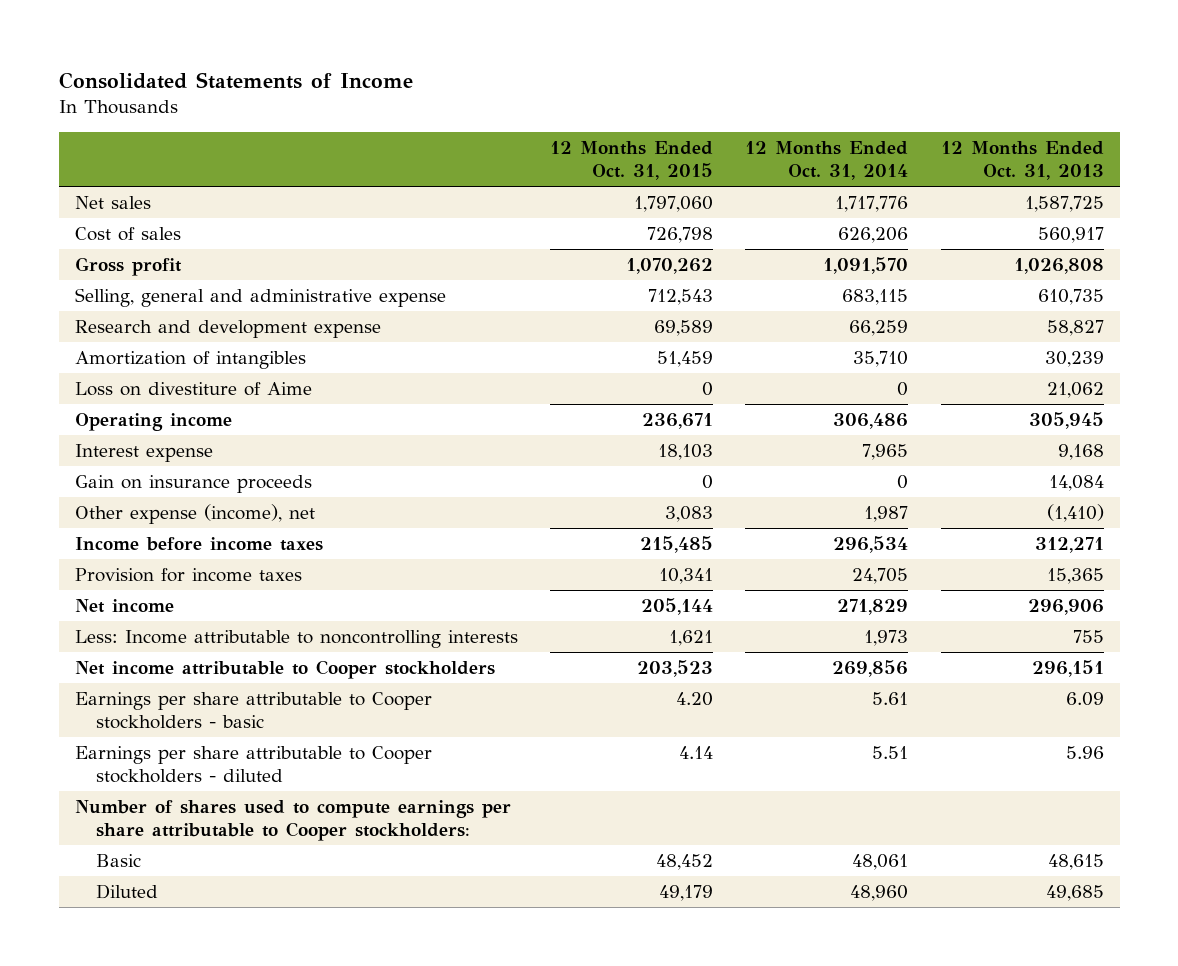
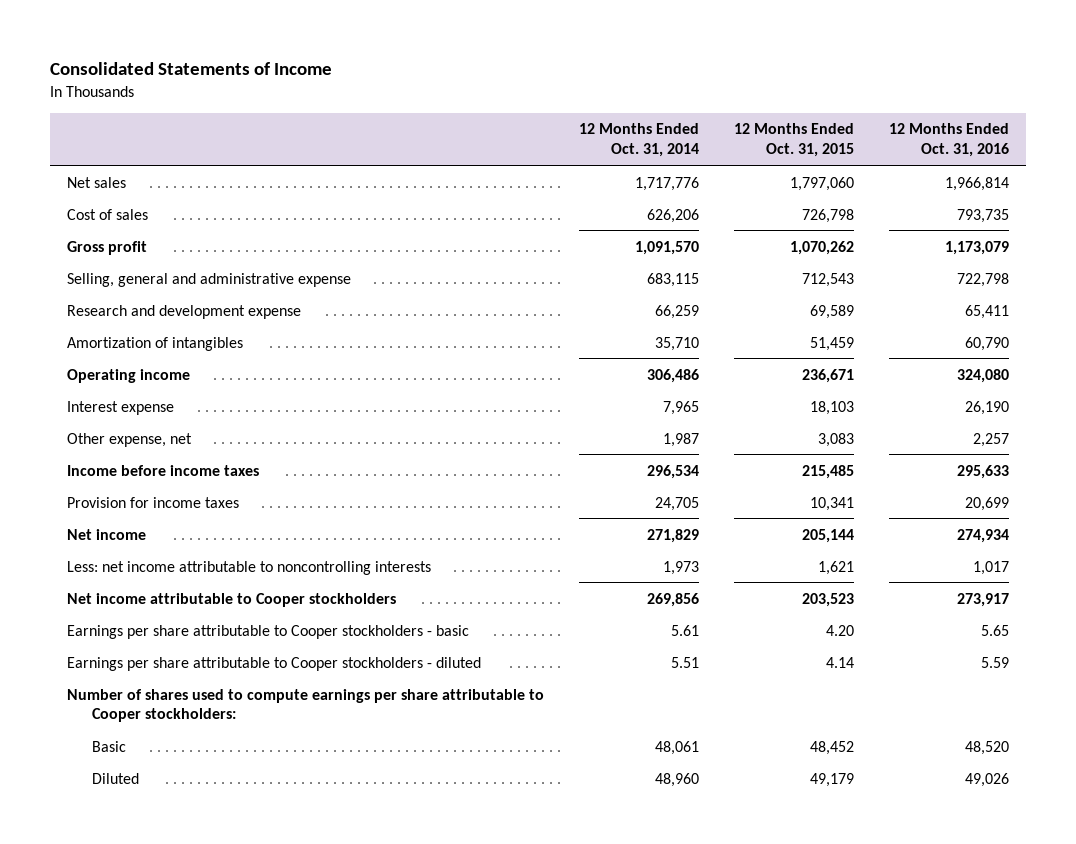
- | 12 Months Ended Oct. 31, 2015 | 12 Months Ended Oct. 31, 2014 | 12 Months Ended Oct. 31, 2013
+ | 12 Months Ended Oct. 31, 2014 | 12 Months Ended Oct. 31, 2015 | 12 Months Ended Oct. 31, 2016
- Loss on divestiture of Aime | 0 | 0 | 21,062
- Gain on insurance proceeds | 0 | 0 | 14,084
- Other expense (income), net | 3,083 | 1,987 | (1,410)
+ Other expense, net | 1,987 | 3,083 | 2,257
- Less: Income attributable to noncontrolling interests | 1,621 | 1,973 | 755
+ Less: net income attributable to noncontrolling interests | 1,973 | 1,621 | 1,017

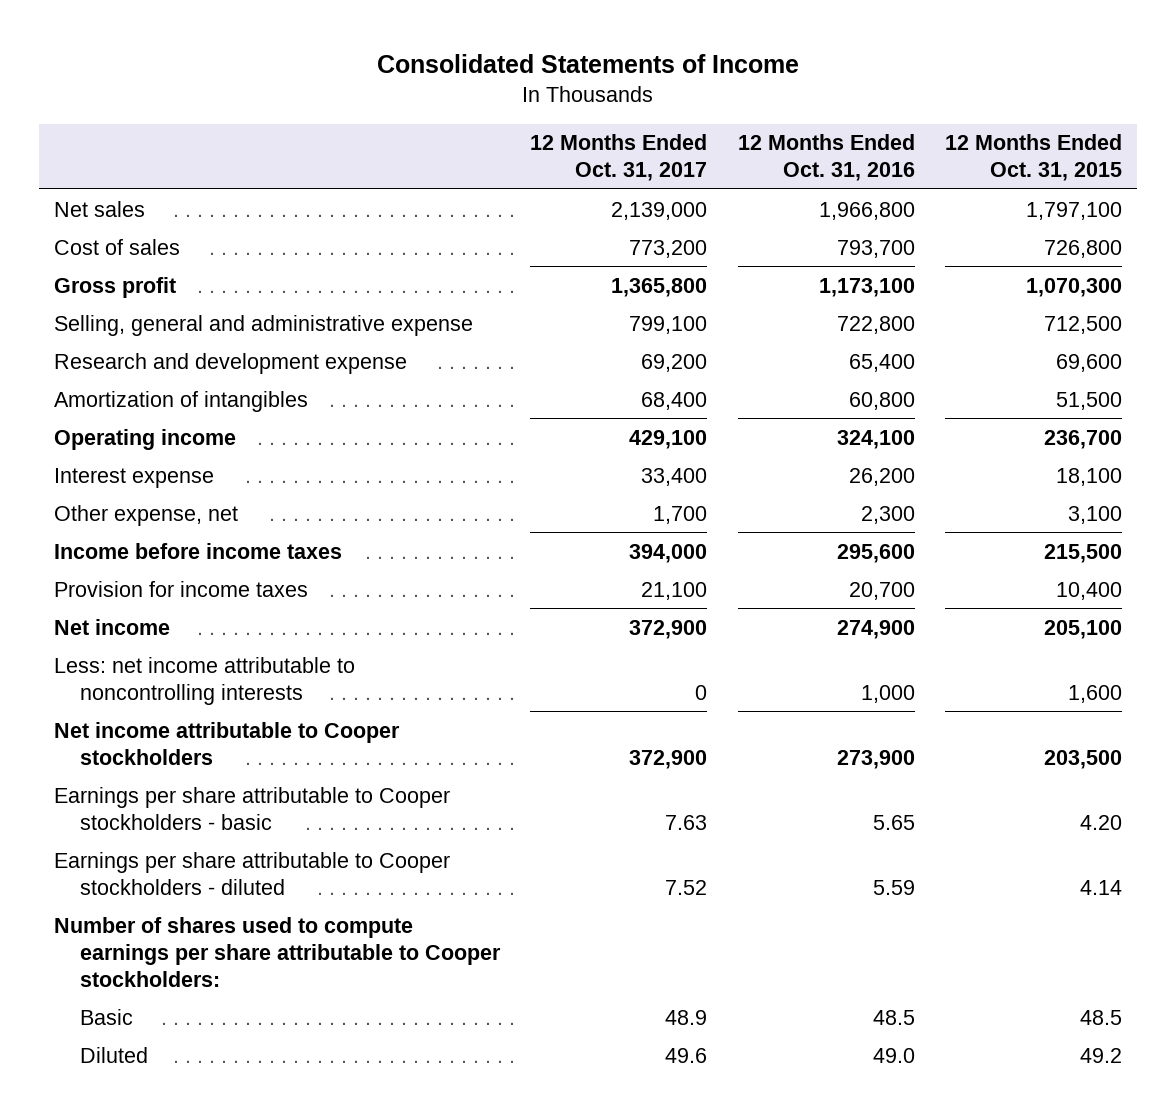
- | 12 Months Ended Oct. 31, 2014 | 12 Months Ended Oct. 31, 2015 | 12 Months Ended Oct. 31, 2016
+ | 12 Months Ended Oct. 31, 2017 | 12 Months Ended Oct. 31, 2016 | 12 Months Ended Oct. 31, 2015
- Net sales | 1,717,776 | 1,797,060 | 1,966,814
- Cost of sales | 626,206 | 726,798 | 793,735
- Gross profit | 1,091,570 | 1,070,262 | 1,173,079
- Selling, general and administrative expense | 683,115 | 712,543 | 722,798
- Research and development expense | 66,259 | 69,589 | 65,411
- Amortization of intangibles | 35,710 | 51,459 | 60,790
- Operating income | 306,486 | 236,671 | 324,080
- Interest expense | 7,965 | 18,103 | 26,190
- Other expense, net | 1,987 | 3,083 | 2,257
- Income before income taxes | 296,534 | 215,485 | 295,633
- Provision for income taxes | 24,705 | 10,341 | 20,699
- Net income | 271,829 | 205,144 | 274,934
- Less: net income attributable to noncontrolling interests | 1,973 | 1,621 | 1,017
- Net income attributable to Cooper stockholders | 269,856 | 203,523 | 273,917
+ Net sales | 2,139,000 | 1,966,800 | 1,797,100
+ Cost of sales | 773,200 | 793,700 | 726,800
+ Gross profit | 1,365,800 | 1,173,100 | 1,070,300
+ Selling, general and administrative expense | 799,100 | 722,800 | 712,500
+ Research and development expense | 69,200 | 65,400 | 69,600
+ Amortization of intangibles | 68,400 | 60,800 | 51,500
+ Operating income | 429,100 | 324,100 | 236,700
+ Interest expense | 33,400 | 26,200 | 18,100
+ Other expense, net | 1,700 | 2,300 | 3,100
+ Income before income taxes | 394,000 | 295,600 | 215,500
+ Provision for income taxes | 21,100 | 20,700 | 10,400
+ Net income | 372,900 | 274,900 | 205,100
+ Less: net income attributable to noncontrolling interests | 0 | 1,000 | 1,600
+ Net income attributable to Cooper stockholders | 372,900 | 273,900 | 203,500
- Basic | 48,061 | 48,452 | 48,520
- Diluted | 48,960 | 49,179 | 49,026
+ Basic | 48.9 | 48.5 | 48.5
+ Diluted | 49.6 | 49.0 | 49.2

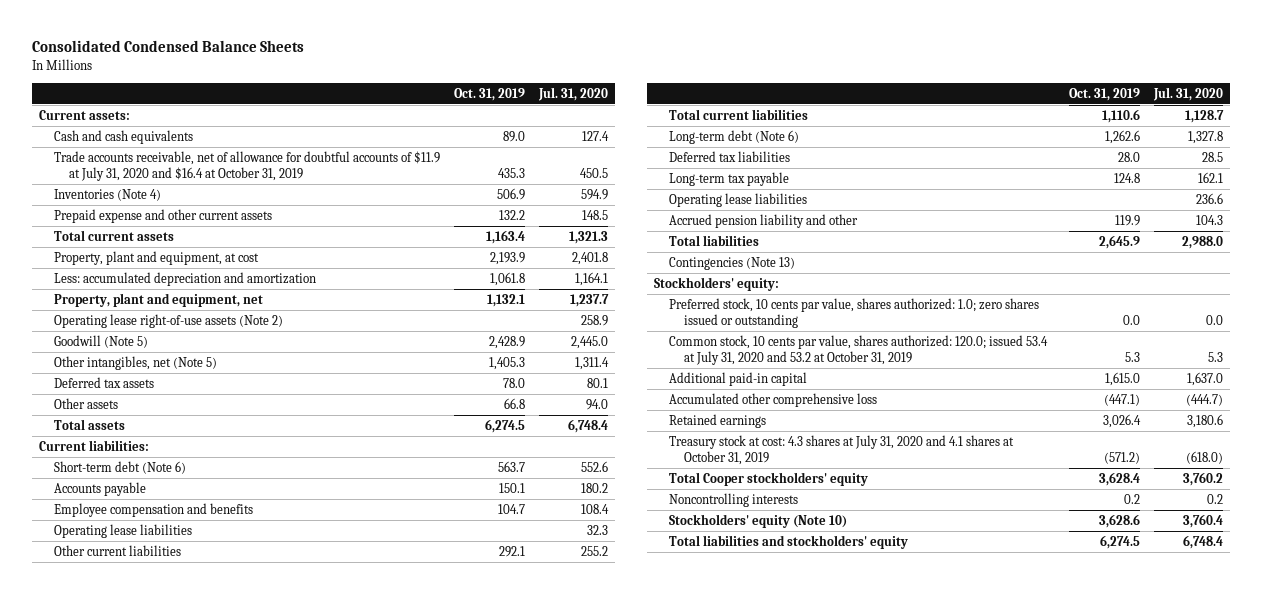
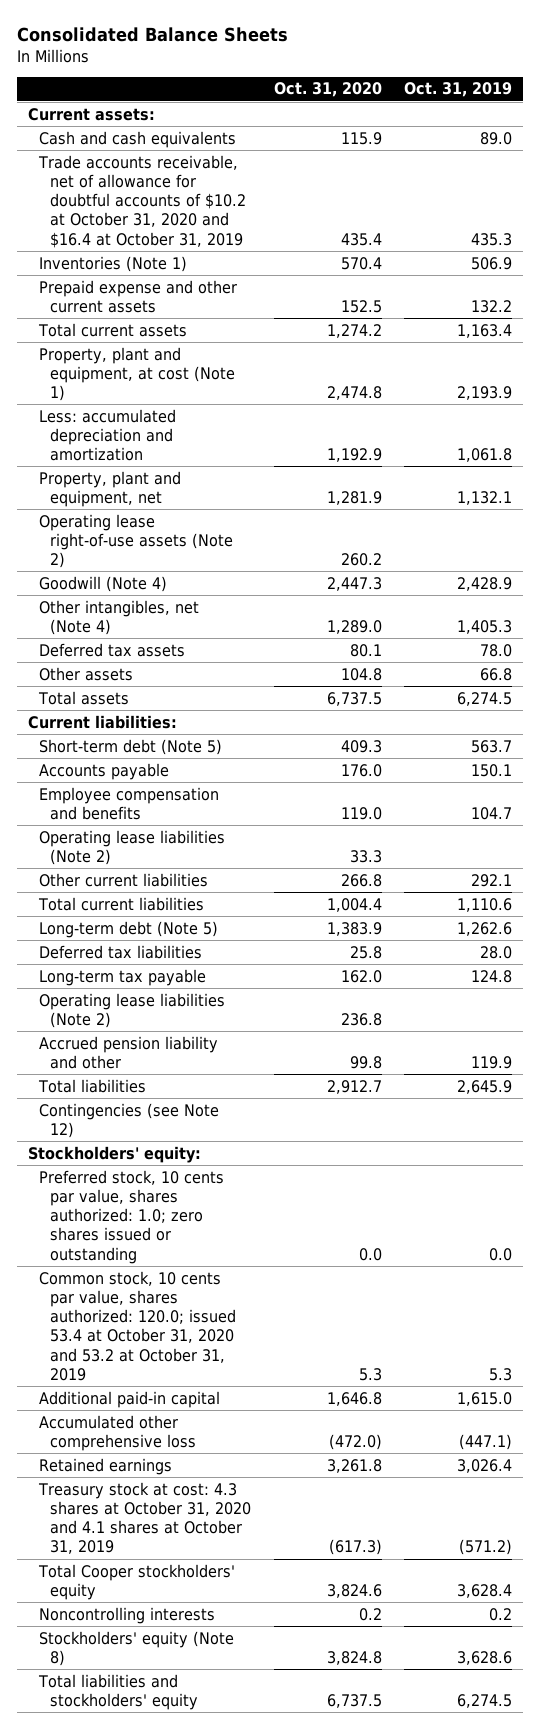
- Consolidated Condensed Balance Sheets
+ Consolidated Balance Sheets
- | Oct. 31, 2019 | Jul. 31, 2020
+ | Oct. 31, 2020 | Oct. 31, 2019
- Trade accounts receivable, net of allowance for doubtful accounts of $11.9 at July 31, 2020 and $16.4 at October 31, 2019 | 435.3 | 450.5
- Inventories (Note 4) | 506.9 | 594.9
+ Trade accounts receivable, net of allowance for doubtful accounts of $10.2 at October 31, 2020 and $16.4 at October 31, 2019 | 435.4 | 435.3
+ Inventories (Note 1) | 570.4 | 506.9
- Property, plant and equipment, at cost | 2,193.9 | 2,401.8
+ Property, plant and equipment, at cost (Note 1) | 2,474.8 | 2,193.9
- Goodwill (Note 5) | 2,428.9 | 2,445.0
- Other intangibles, net (Note 5) | 1,405.3 | 1,311.4
+ Goodwill (Note 4) | 2,447.3 | 2,428.9
+ Other intangibles, net (Note 4) | 1,289.0 | 1,405.3
- Short-term debt (Note 6) | 563.7 | 552.6
+ Short-term debt (Note 5) | 409.3 | 563.7
- Operating lease liabilities | | 32.3
+ Operating lease liabilities (Note 2) | 33.3 |
- Long-term debt (Note 6) | 1,262.6 | 1,327.8
+ Long-term debt (Note 5) | 1,383.9 | 1,262.6
- Operating lease liabilities | | 236.6
+ Operating lease liabilities (Note 2) | 236.8 |
- Contingencies (Note 13)
+ Contingencies (see Note 12)
- Common stock, 10 cents par value, shares authorized: 120.0; issued 53.4 at July 31, 2020 and 53.2 at October 31, 2019 | 5.3 | 5.3
+ Common stock, 10 cents par value, shares authorized: 120.0; issued 53.4 at October 31, 2020 and 53.2 at October 31, 2019 | 5.3 | 5.3
- Treasury stock at cost: 4.3 shares at July 31, 2020 and 4.1 shares at October 31, 2019 | (571.2) | (618.0)
+ Treasury stock at cost: 4.3 shares at October 31, 2020 and 4.1 shares at October 31, 2019 | (617.3) | (571.2)
- Stockholders' equity (Note 10) | 3,628.6 | 3,760.4
+ Stockholders' equity (Note 8) | 3,824.8 | 3,628.6

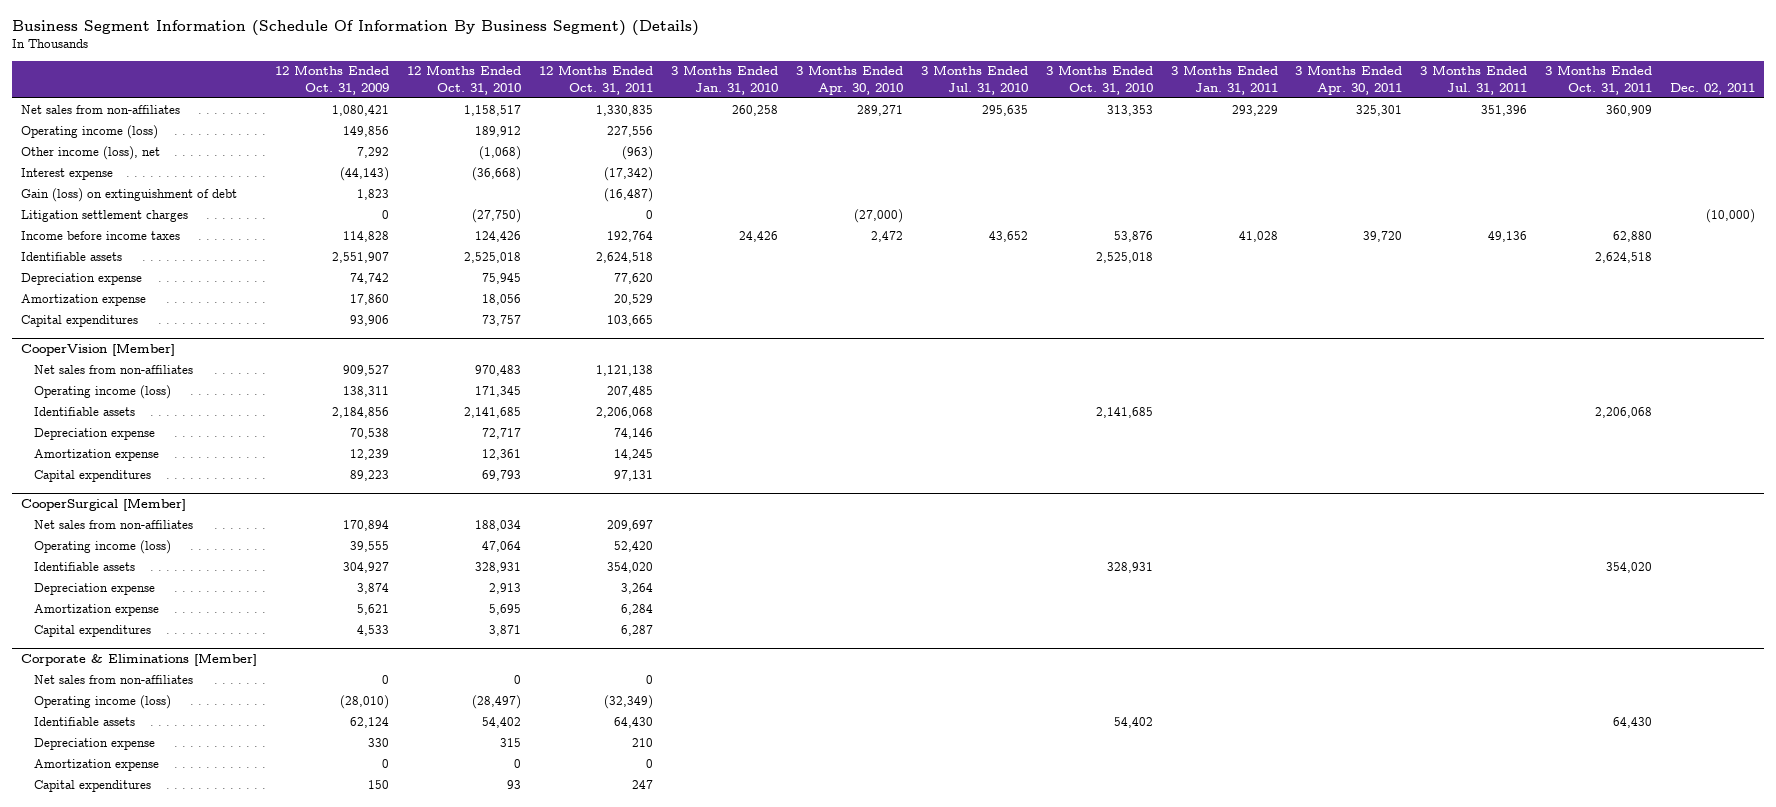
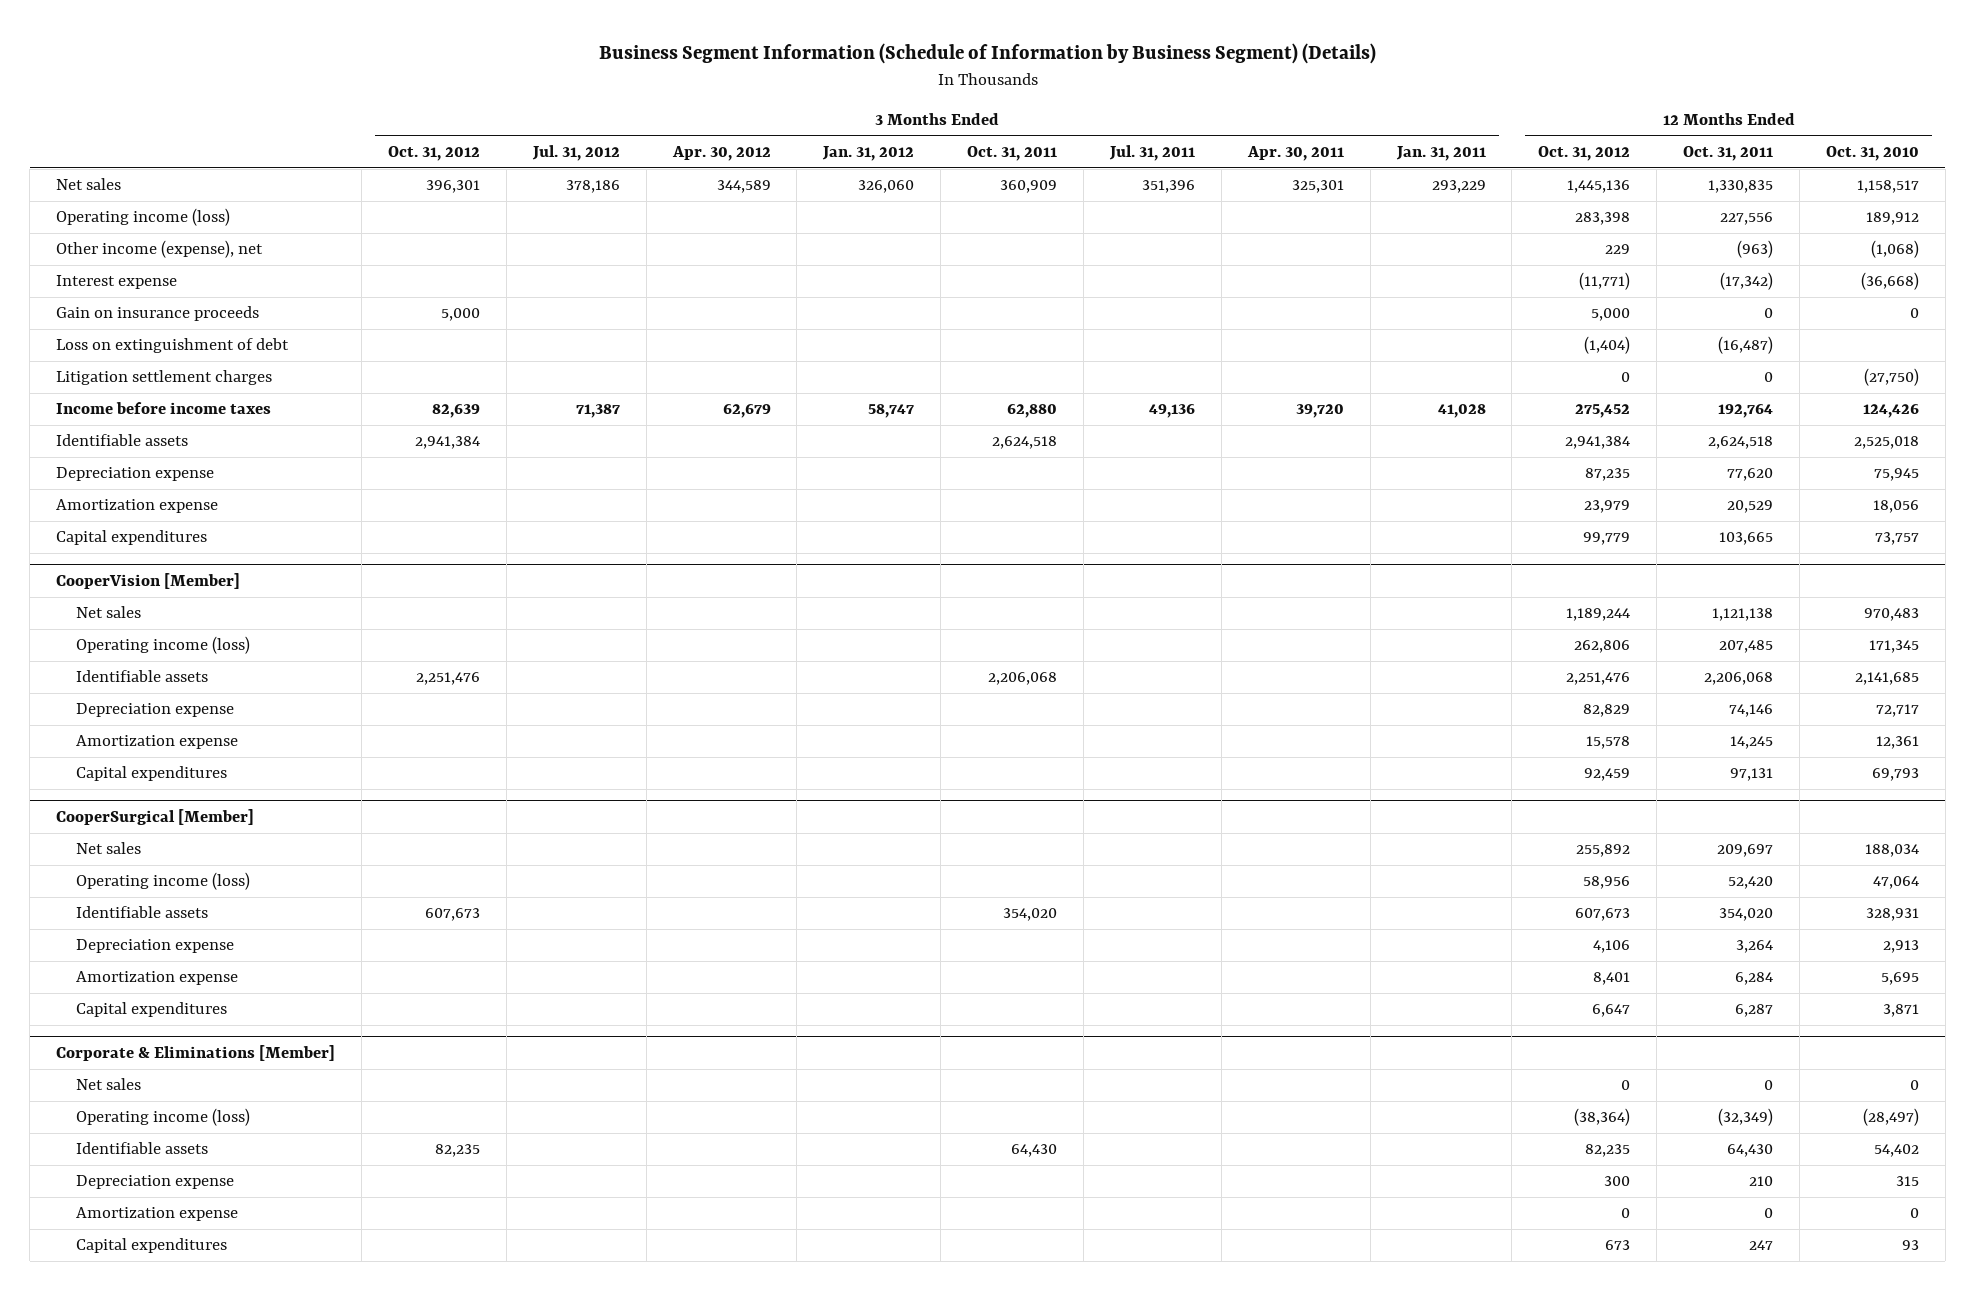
- Business Segment Information (Schedule Of Information By Business Segment) (Details)
+ Business Segment Information (Schedule of Information by Business Segment) (Details)
- | 12 Months Ended Oct. 31, 2009 | 12 Months Ended Oct. 31, 2010 | 12 Months Ended Oct. 31, 2011 | 3 Months Ended Jan. 31, 2010 | 3 Months Ended Apr. 30, 2010 | 3 Months Ended Jul. 31, 2010 | 3 Months Ended Oct. 31, 2010 | 3 Months Ended Jan. 31, 2011 | 3 Months Ended Apr. 30, 2011 | 3 Months Ended Jul. 31, 2011 | 3 Months Ended Oct. 31, 2011 | Dec. 02, 2011
+ | 3 Months Ended Oct. 31, 2012 | 3 Months Ended Jul. 31, 2012 | 3 Months Ended Apr. 30, 2012 | 3 Months Ended Jan. 31, 2012 | 3 Months Ended Oct. 31, 2011 | 3 Months Ended Jul. 31, 2011 | 3 Months Ended Apr. 30, 2011 | 3 Months Ended Jan. 31, 2011 | 12 Months Ended Oct. 31, 2012 | 12 Months Ended Oct. 31, 2011 | 12 Months Ended Oct. 31, 2010
- Net sales from non-affiliates | 1,080,421 | 1,158,517 | 1,330,835 | 260,258 | 289,271 | 295,635 | 313,353 | 293,229 | 325,301 | 351,396 | 360,909 |
+ Net sales | 396,301 | 378,186 | 344,589 | 326,060 | 360,909 | 351,396 | 325,301 | 293,229 | 1,445,136 | 1,330,835 | 1,158,517
- Other income (loss), net | 7,292 | (1,068) | (963) | | | | | | | | |
+ Other income (expense), net | | | | | | | | | 229 | (963) | (1,068)
- Gain (loss) on extinguishment of debt | 1,823 | | (16,487) | | | | | | | | |
+ Gain on insurance proceeds | 5,000 | | | | | | | | 5,000 | 0 | 0
+ Loss on extinguishment of debt | | | | | | | | | (1,404) | (16,487) |
@ CooperVision [Member]
- Net sales from non-affiliates | 909,527 | 970,483 | 1,121,138 | | | | | | | | |
+ Net sales | | | | | | | | | 1,189,244 | 1,121,138 | 970,483
@ CooperSurgical [Member]
- Net sales from non-affiliates | 170,894 | 188,034 | 209,697 | | | | | | | | |
+ Net sales | | | | | | | | | 255,892 | 209,697 | 188,034
@ Corporate & Eliminations [Member]
- Net sales from non-affiliates | 0 | 0 | 0 | | | | | | | | |
+ Net sales | | | | | | | | | 0 | 0 | 0

